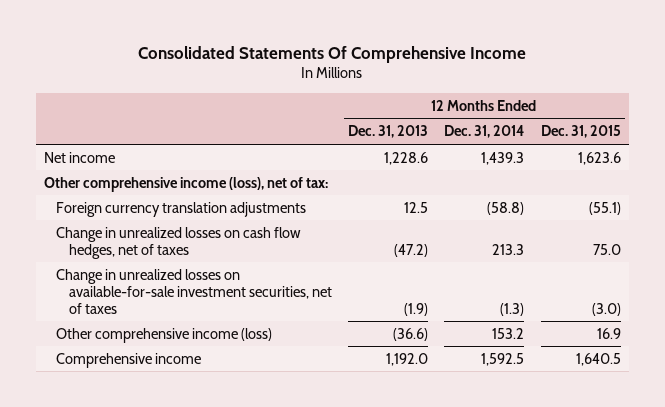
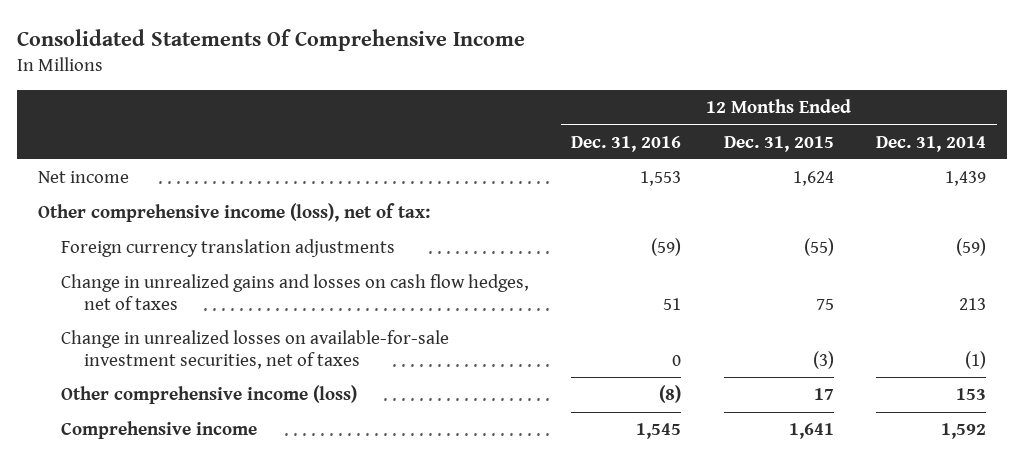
- | 12 Months Ended Dec. 31, 2013 | 12 Months Ended Dec. 31, 2014 | 12 Months Ended Dec. 31, 2015
+ | 12 Months Ended Dec. 31, 2016 | 12 Months Ended Dec. 31, 2015 | 12 Months Ended Dec. 31, 2014
- Net income | 1,228.6 | 1,439.3 | 1,623.6
+ Net income | 1,553 | 1,624 | 1,439
- Foreign currency translation adjustments | 12.5 | (58.8) | (55.1)
- Change in unrealized losses on cash flow hedges, net of taxes | (47.2) | 213.3 | 75.0
- Change in unrealized losses on available-for-sale investment securities, net of taxes | (1.9) | (1.3) | (3.0)
- Other comprehensive income (loss) | (36.6) | 153.2 | 16.9
- Comprehensive income | 1,192.0 | 1,592.5 | 1,640.5
+ Foreign currency translation adjustments | (59) | (55) | (59)
+ Change in unrealized gains and losses on cash flow hedges, net of taxes | 51 | 75 | 213
+ Change in unrealized losses on available-for-sale investment securities, net of taxes | 0 | (3) | (1)
+ Other comprehensive income (loss) | (8) | 17 | 153
+ Comprehensive income | 1,545 | 1,641 | 1,592

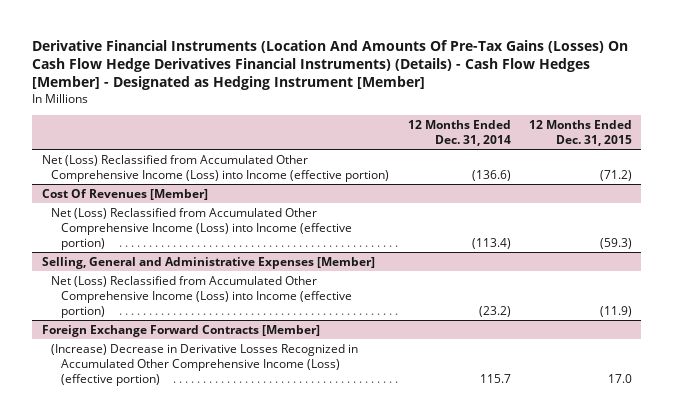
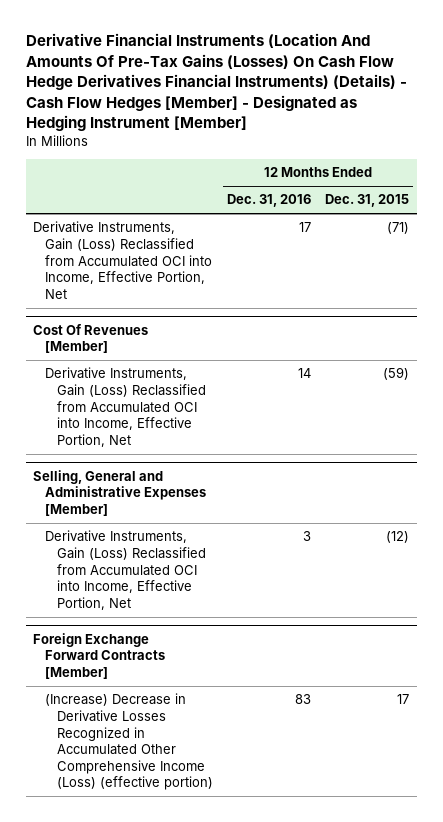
- | 12 Months Ended Dec. 31, 2014 | 12 Months Ended Dec. 31, 2015
+ | 12 Months Ended Dec. 31, 2016 | 12 Months Ended Dec. 31, 2015
- Net (Loss) Reclassified from Accumulated Other Comprehensive Income (Loss) into Income (effective portion) | (136.6) | (71.2)
+ Derivative Instruments, Gain (Loss) Reclassified from Accumulated OCI into Income, Effective Portion, Net | 17 | (71)
@ Cost Of Revenues [Member]
- Net (Loss) Reclassified from Accumulated Other Comprehensive Income (Loss) into Income (effective portion) | (113.4) | (59.3)
+ Derivative Instruments, Gain (Loss) Reclassified from Accumulated OCI into Income, Effective Portion, Net | 14 | (59)
@ Selling, General and Administrative Expenses [Member]
- Net (Loss) Reclassified from Accumulated Other Comprehensive Income (Loss) into Income (effective portion) | (23.2) | (11.9)
+ Derivative Instruments, Gain (Loss) Reclassified from Accumulated OCI into Income, Effective Portion, Net | 3 | (12)
@ Foreign Exchange Forward Contracts [Member]
- (Increase) Decrease in Derivative Losses Recognized in Accumulated Other Comprehensive Income (Loss) (effective portion) | 115.7 | 17.0
+ (Increase) Decrease in Derivative Losses Recognized in Accumulated Other Comprehensive Income (Loss) (effective portion) | 83 | 17

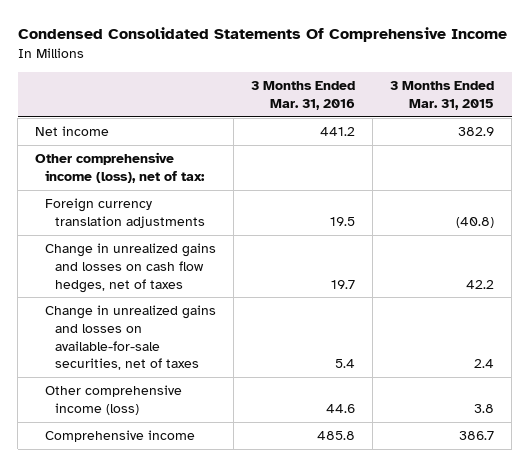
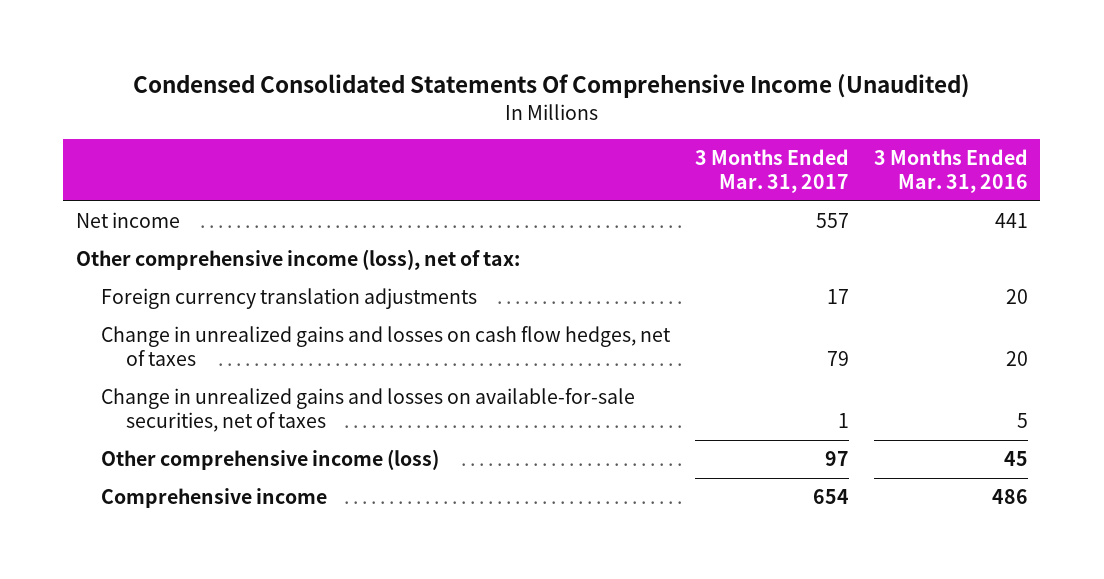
- Condensed Consolidated Statements Of Comprehensive Income
+ Condensed Consolidated Statements Of Comprehensive Income (Unaudited)
- | 3 Months Ended Mar. 31, 2016 | 3 Months Ended Mar. 31, 2015
+ | 3 Months Ended Mar. 31, 2017 | 3 Months Ended Mar. 31, 2016
- Net income | 441.2 | 382.9
+ Net income | 557 | 441
- Foreign currency translation adjustments | 19.5 | (40.8)
- Change in unrealized gains and losses on cash flow hedges, net of taxes | 19.7 | 42.2
- Change in unrealized gains and losses on available-for-sale securities, net of taxes | 5.4 | 2.4
- Other comprehensive income (loss) | 44.6 | 3.8
- Comprehensive income | 485.8 | 386.7
+ Foreign currency translation adjustments | 17 | 20
+ Change in unrealized gains and losses on cash flow hedges, net of taxes | 79 | 20
+ Change in unrealized gains and losses on available-for-sale securities, net of taxes | 1 | 5
+ Other comprehensive income (loss) | 97 | 45
+ Comprehensive income | 654 | 486

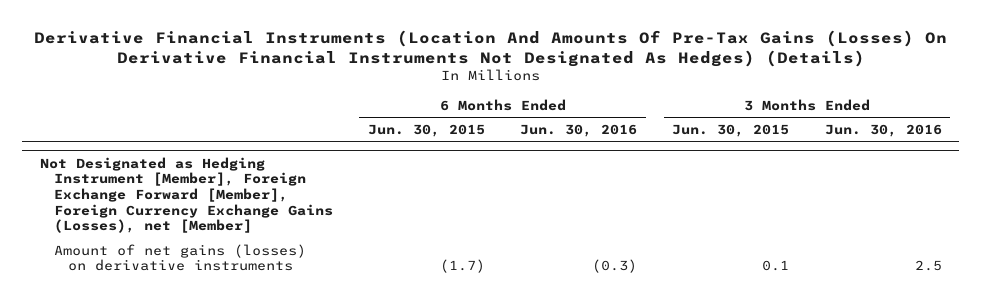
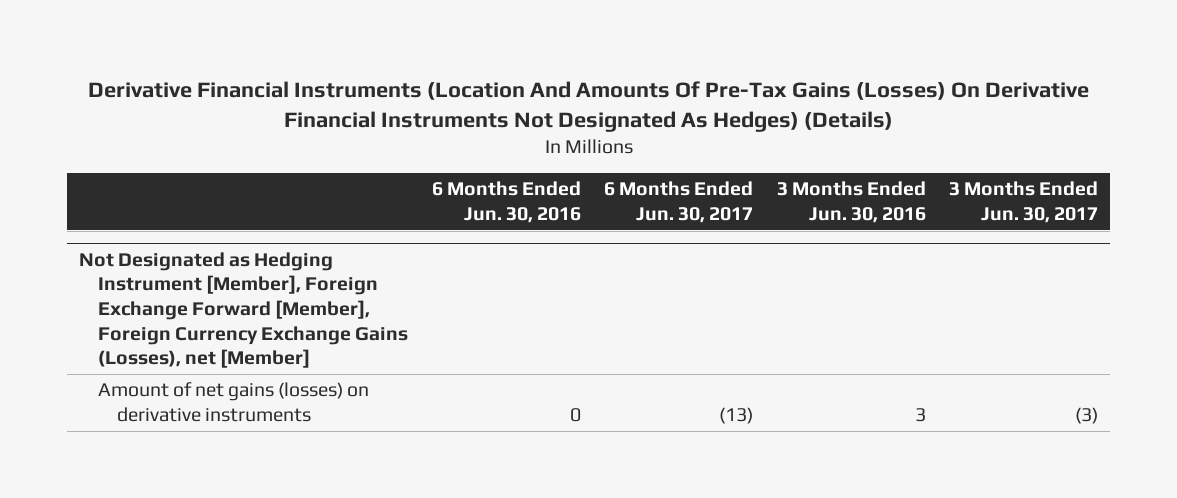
- | 6 Months Ended Jun. 30, 2015 | 6 Months Ended Jun. 30, 2016 | 3 Months Ended Jun. 30, 2015 | 3 Months Ended Jun. 30, 2016
+ | 6 Months Ended Jun. 30, 2016 | 6 Months Ended Jun. 30, 2017 | 3 Months Ended Jun. 30, 2016 | 3 Months Ended Jun. 30, 2017
@ Not Designated as Hedging Instrument [Member], Foreign Exchange Forward [Member], Foreign Currency Exchange Gains (Losses), net [Member]
- Amount of net gains (losses) on derivative instruments | (1.7) | (0.3) | 0.1 | 2.5
+ Amount of net gains (losses) on derivative instruments | 0 | (13) | 3 | (3)

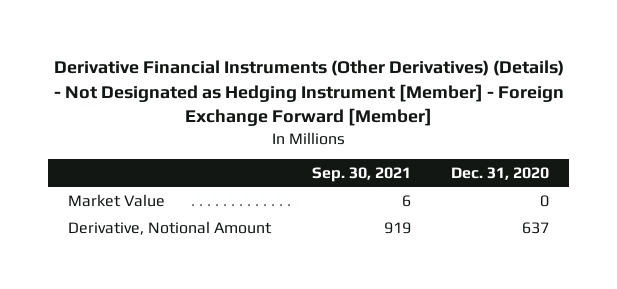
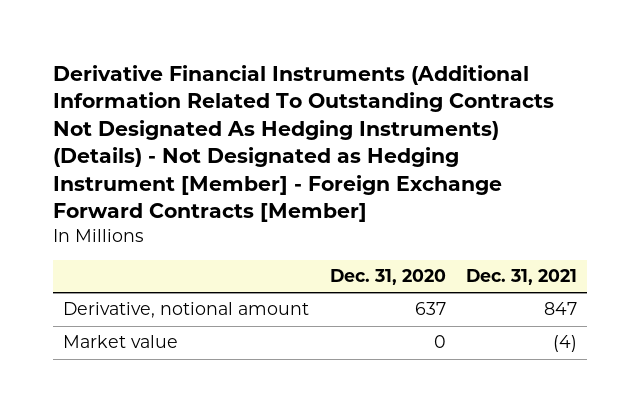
- Derivative Financial Instruments (Other Derivatives) (Details) - Not Designated as Hedging Instrument [Member] - Foreign Exchange Forward [Member]
+ Derivative Financial Instruments (Additional Information Related To Outstanding Contracts Not Designated As Hedging Instruments) (Details) - Not Designated as Hedging Instrument [Member] - Foreign Exchange Forward Contracts [Member]
- | Sep. 30, 2021 | Dec. 31, 2020
+ | Dec. 31, 2020 | Dec. 31, 2021
- Market Value | 6 | 0
- Derivative, Notional Amount | 919 | 637
+ Derivative, notional amount | 637 | 847
+ Market value | 0 | (4)

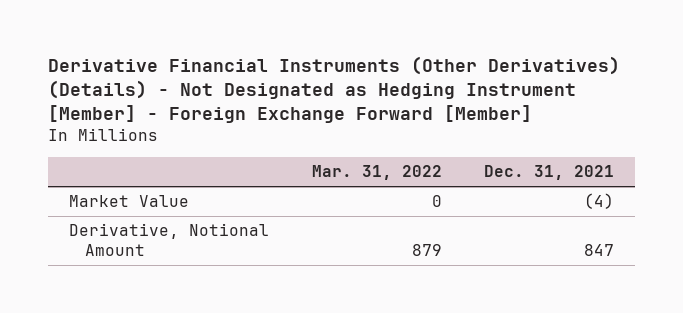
- Derivative Financial Instruments (Additional Information Related To Outstanding Contracts Not Designated As Hedging Instruments) (Details) - Not Designated as Hedging Instrument [Member] - Foreign Exchange Forward Contracts [Member]
+ Derivative Financial Instruments (Other Derivatives) (Details) - Not Designated as Hedging Instrument [Member] - Foreign Exchange Forward [Member]
- | Dec. 31, 2020 | Dec. 31, 2021
+ | Mar. 31, 2022 | Dec. 31, 2021
- Derivative, notional amount | 637 | 847
- Market value | 0 | (4)
+ Market Value | 0 | (4)
+ Derivative, Notional Amount | 879 | 847

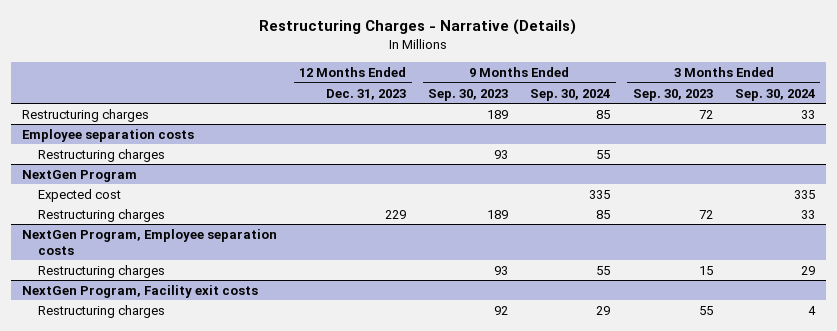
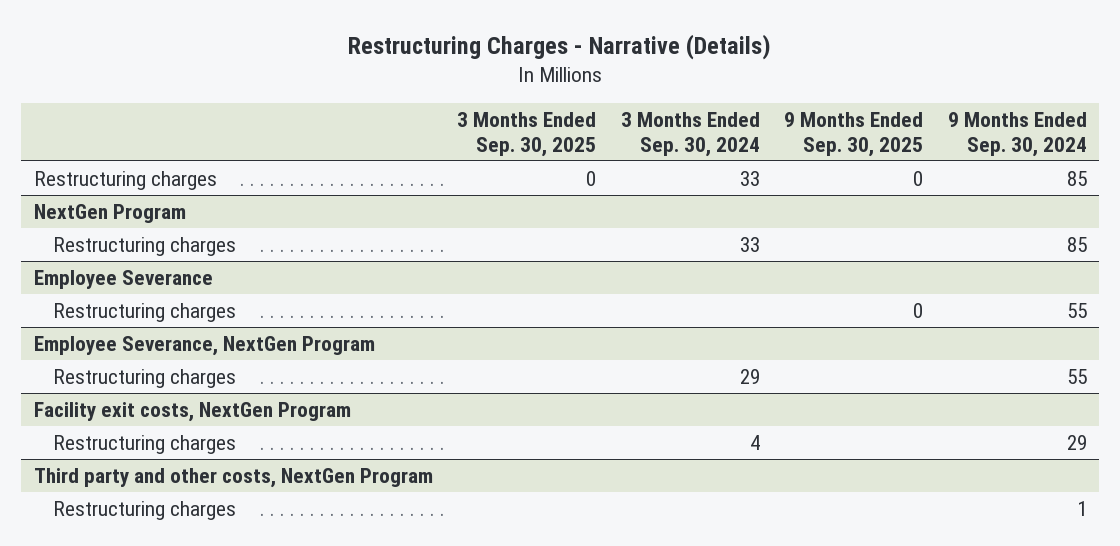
- | 12 Months Ended Dec. 31, 2023 | 9 Months Ended Sep. 30, 2023 | 9 Months Ended Sep. 30, 2024 | 3 Months Ended Sep. 30, 2023 | 3 Months Ended Sep. 30, 2024
+ | 3 Months Ended Sep. 30, 2025 | 3 Months Ended Sep. 30, 2024 | 9 Months Ended Sep. 30, 2025 | 9 Months Ended Sep. 30, 2024
- Employee separation costs
- Restructuring charges | | 93 | 55 | |
@ NextGen Program
- Expected cost | | | 335 | | 335
- NextGen Program, Employee separation costs
+ Employee Severance
+ Restructuring charges | | | 0 | 55
+ Employee Severance, NextGen Program
- NextGen Program, Facility exit costs
+ Facility exit costs, NextGen Program
+ Third party and other costs, NextGen Program
+ Restructuring charges | | | | 1

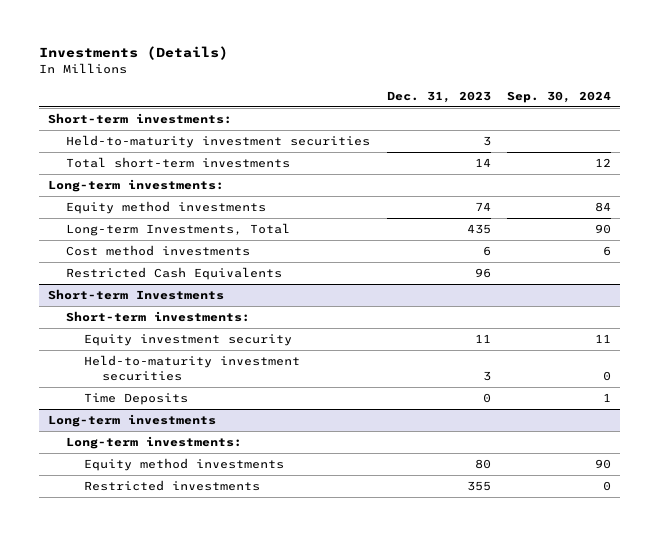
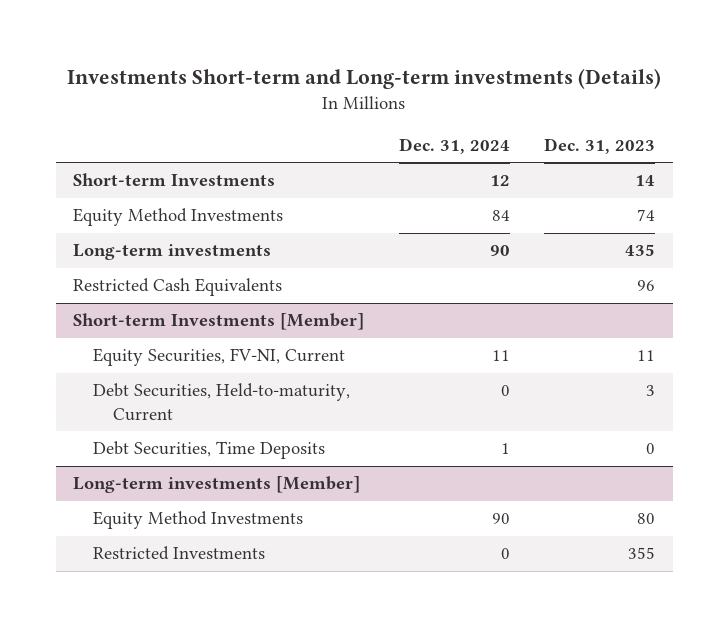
- Investments (Details)
+ Investments Short-term and Long-term investments (Details)
- | Dec. 31, 2023 | Sep. 30, 2024
+ | Dec. 31, 2024 | Dec. 31, 2023
- Short-term investments:
- Held-to-maturity investment securities | 3 |
- Total short-term investments | 14 | 12
- Long-term investments:
- Equity method investments | 74 | 84
- Long-term Investments, Total | 435 | 90
- Cost method investments | 6 | 6
+ Short-term Investments | 12 | 14
+ Equity Method Investments | 84 | 74
+ Long-term investments | 90 | 435
- Short-term Investments
- Short-term investments:
- Equity investment security | 11 | 11
- Held-to-maturity investment securities | 3 | 0
- Time Deposits | 0 | 1
- Long-term investments
- Long-term investments:
- Equity method investments | 80 | 90
- Restricted investments | 355 | 0
+ Short-term Investments [Member]
+ Equity Securities, FV-NI, Current | 11 | 11
+ Debt Securities, Held-to-maturity, Current | 0 | 3
+ Debt Securities, Time Deposits | 1 | 0
+ Long-term investments [Member]
+ Equity Method Investments | 90 | 80
+ Restricted Investments | 0 | 355

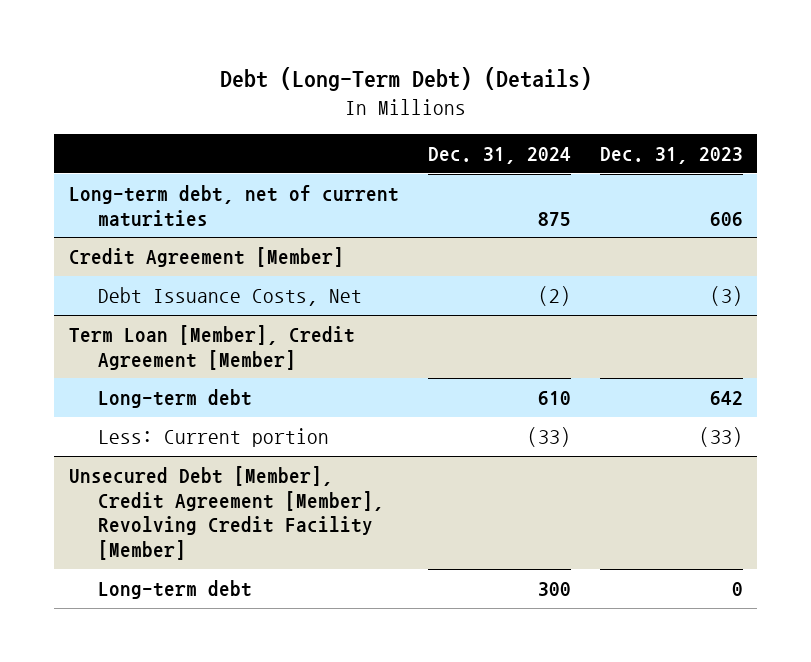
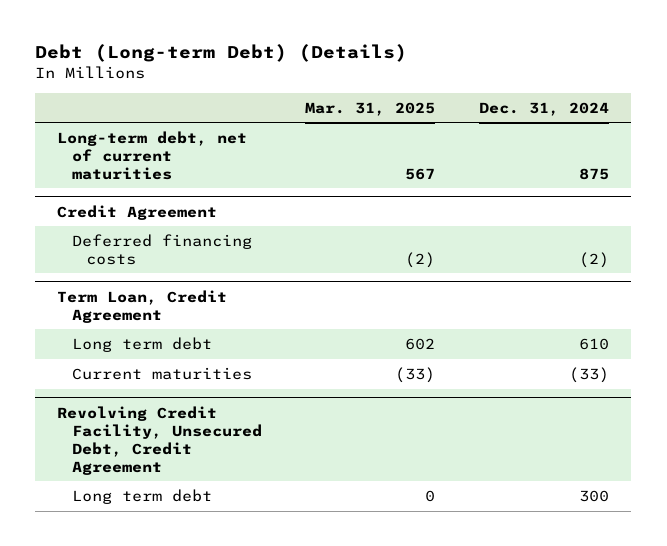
- Debt (Long-Term Debt) (Details)
+ Debt (Long-term Debt) (Details)
- | Dec. 31, 2024 | Dec. 31, 2023
+ | Mar. 31, 2025 | Dec. 31, 2024
- Credit Agreement [Member]
- Debt Issuance Costs, Net | (2) | (3)
- Term Loan [Member], Credit Agreement [Member]
- Long-term debt | 610 | 642
- Less: Current portion | (33) | (33)
- Unsecured Debt [Member], Credit Agreement [Member], Revolving Credit Facility [Member]
- Long-term debt | 300 | 0
+ Credit Agreement
+ Deferred financing costs | (2) | (2)
+ Term Loan, Credit Agreement
+ Long term debt | 602 | 610
+ Current maturities | (33) | (33)
+ Revolving Credit Facility, Unsecured Debt, Credit Agreement
+ Long term debt | 0 | 300

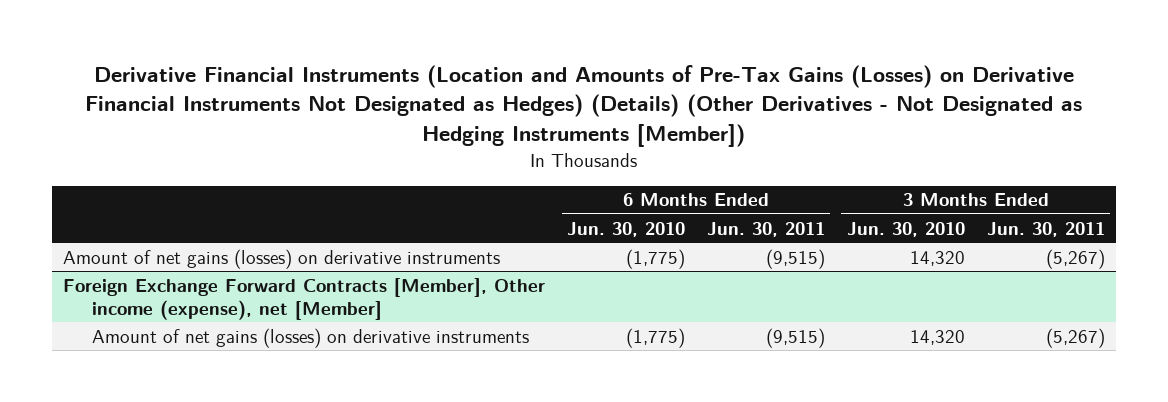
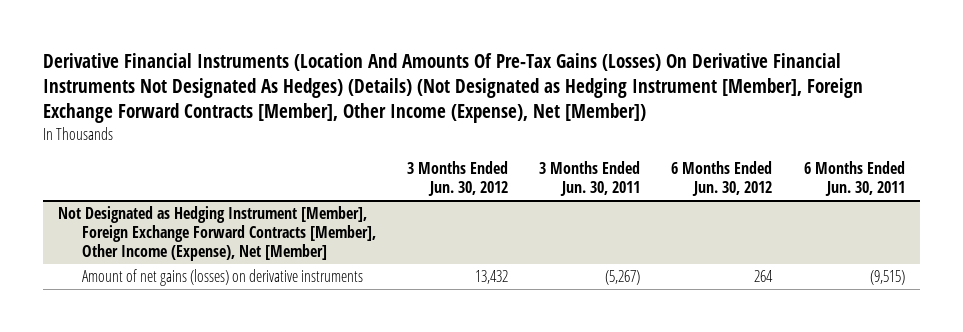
- Derivative Financial Instruments (Location and Amounts of Pre-Tax Gains (Losses) on Derivative Financial Instruments Not Designated as Hedges) (Details) (Other Derivatives - Not Designated as Hedging Instruments [Member])
+ Derivative Financial Instruments (Location And Amounts Of Pre-Tax Gains (Losses) On Derivative Financial Instruments Not Designated As Hedges) (Details) (Not Designated as Hedging Instrument [Member], Foreign Exchange Forward Contracts [Member], Other Income (Expense), Net [Member])
- | 6 Months Ended Jun. 30, 2010 | 6 Months Ended Jun. 30, 2011 | 3 Months Ended Jun. 30, 2010 | 3 Months Ended Jun. 30, 2011
+ | 3 Months Ended Jun. 30, 2012 | 3 Months Ended Jun. 30, 2011 | 6 Months Ended Jun. 30, 2012 | 6 Months Ended Jun. 30, 2011
- Amount of net gains (losses) on derivative instruments | (1,775) | (9,515) | 14,320 | (5,267)
- Foreign Exchange Forward Contracts [Member], Other income (expense), net [Member]
+ Not Designated as Hedging Instrument [Member], Foreign Exchange Forward Contracts [Member], Other Income (Expense), Net [Member]

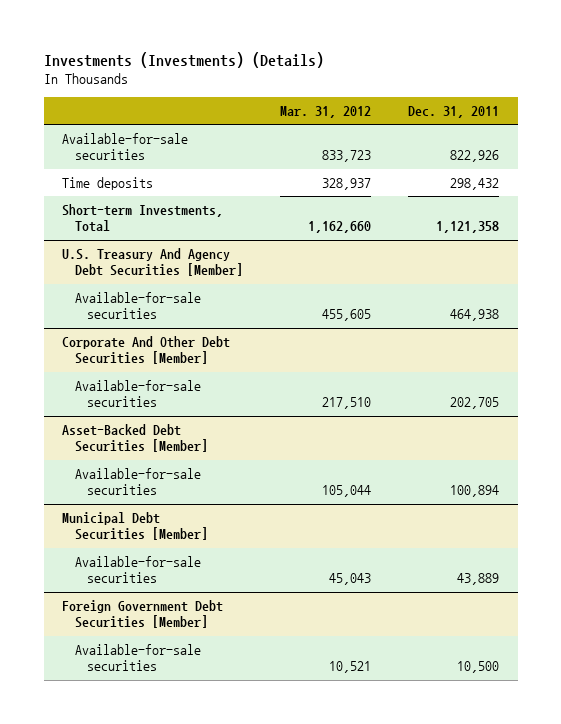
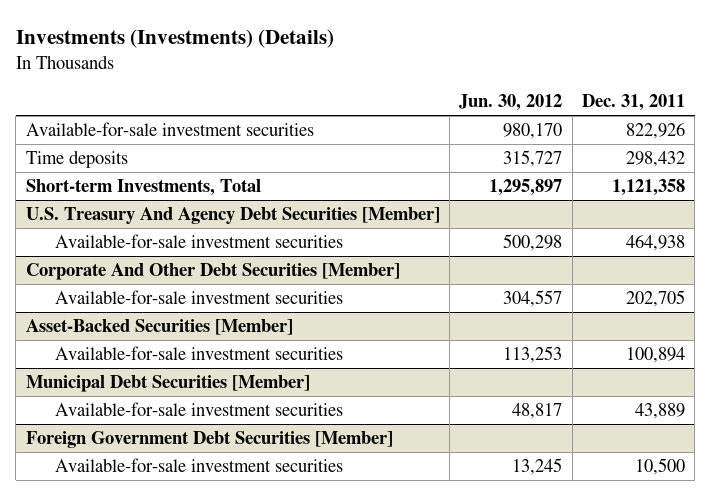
- | Mar. 31, 2012 | Dec. 31, 2011
+ | Jun. 30, 2012 | Dec. 31, 2011
- Available-for-sale securities | 833,723 | 822,926
+ Available-for-sale investment securities | 980,170 | 822,926
@ U.S. Treasury And Agency Debt Securities [Member]
- Available-for-sale securities | 455,605 | 464,938
+ Available-for-sale investment securities | 500,298 | 464,938
@ Corporate And Other Debt Securities [Member]
- Available-for-sale securities | 217,510 | 202,705
- Asset-Backed Debt Securities [Member]
- Available-for-sale securities | 105,044 | 100,894
@ Corporate And Other Debt Securities [Member]
+ Available-for-sale investment securities | 304,557 | 202,705
+ Asset-Backed Securities [Member]
+ Available-for-sale investment securities | 113,253 | 100,894
@ Municipal Debt Securities [Member]
- Available-for-sale securities | 45,043 | 43,889
+ Available-for-sale investment securities | 48,817 | 43,889
@ Foreign Government Debt Securities [Member]
- Available-for-sale securities | 10,521 | 10,500
+ Available-for-sale investment securities | 13,245 | 10,500

